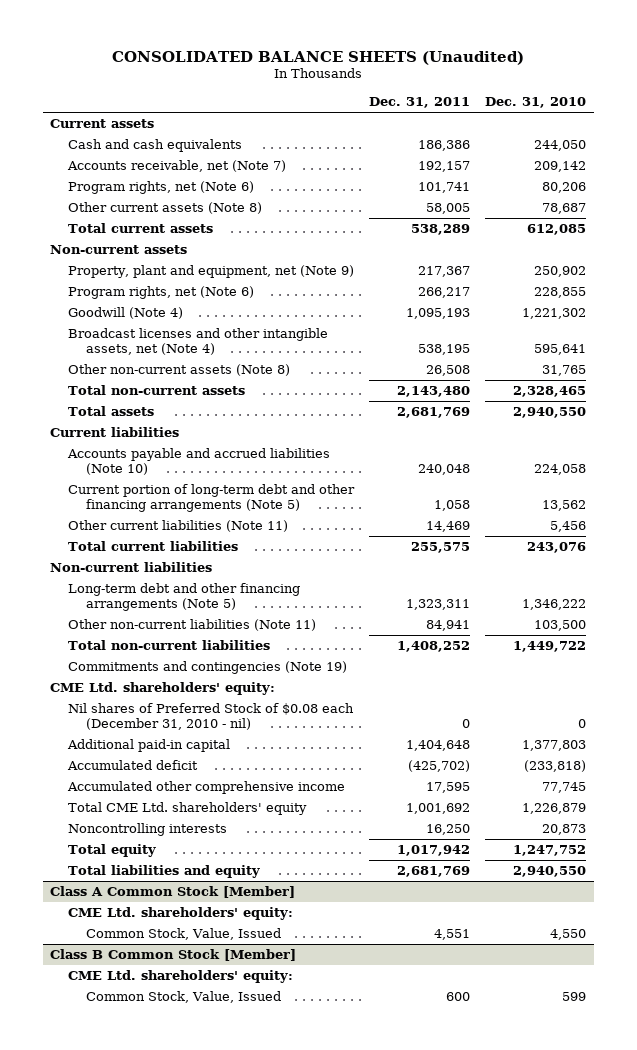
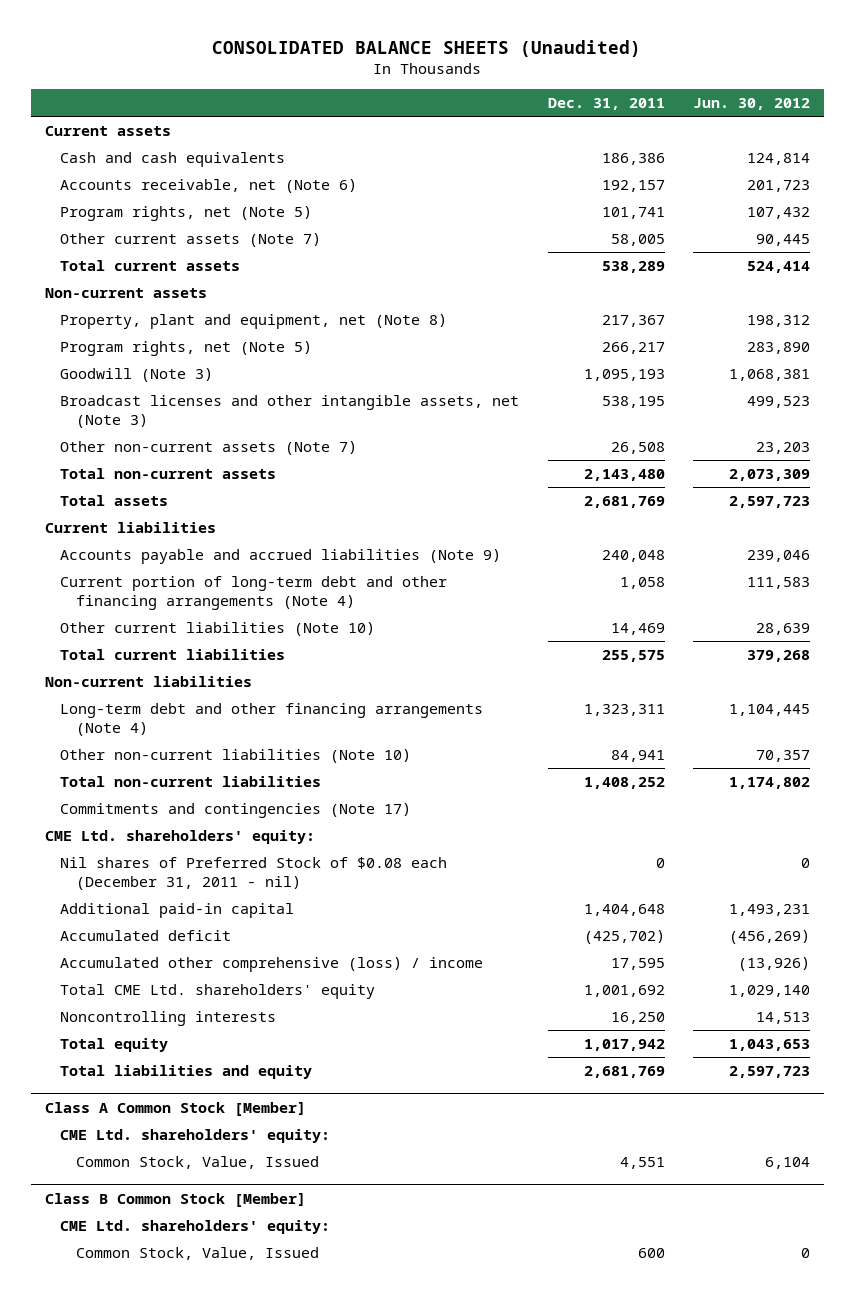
- | Dec. 31, 2011 | Dec. 31, 2010
+ | Dec. 31, 2011 | Jun. 30, 2012
- Accounts receivable, net (Note 7) | 192,157 | 209,142
- Program rights, net (Note 6) | 101,741 | 80,206
- Other current assets (Note 8) | 58,005 | 78,687
+ Accounts receivable, net (Note 6) | 192,157 | 201,723
+ Program rights, net (Note 5) | 101,741 | 107,432
+ Other current assets (Note 7) | 58,005 | 90,445
- Property, plant and equipment, net (Note 9) | 217,367 | 250,902
- Program rights, net (Note 6) | 266,217 | 228,855
- Goodwill (Note 4) | 1,095,193 | 1,221,302
- Broadcast licenses and other intangible assets, net (Note 4) | 538,195 | 595,641
- Other non-current assets (Note 8) | 26,508 | 31,765
+ Property, plant and equipment, net (Note 8) | 217,367 | 198,312
+ Program rights, net (Note 5) | 266,217 | 283,890
+ Goodwill (Note 3) | 1,095,193 | 1,068,381
+ Broadcast licenses and other intangible assets, net (Note 3) | 538,195 | 499,523
+ Other non-current assets (Note 7) | 26,508 | 23,203
- Accounts payable and accrued liabilities (Note 10) | 240,048 | 224,058
- Current portion of long-term debt and other financing arrangements (Note 5) | 1,058 | 13,562
- Other current liabilities (Note 11) | 14,469 | 5,456
+ Accounts payable and accrued liabilities (Note 9) | 240,048 | 239,046
+ Current portion of long-term debt and other financing arrangements (Note 4) | 1,058 | 111,583
+ Other current liabilities (Note 10) | 14,469 | 28,639
- Long-term debt and other financing arrangements (Note 5) | 1,323,311 | 1,346,222
- Other non-current liabilities (Note 11) | 84,941 | 103,500
+ Long-term debt and other financing arrangements (Note 4) | 1,323,311 | 1,104,445
+ Other non-current liabilities (Note 10) | 84,941 | 70,357
- Commitments and contingencies (Note 19)
+ Commitments and contingencies (Note 17)
- Nil shares of Preferred Stock of $0.08 each (December 31, 2010 - nil) | 0 | 0
+ Nil shares of Preferred Stock of $0.08 each (December 31, 2011 - nil) | 0 | 0
- Accumulated other comprehensive income | 17,595 | 77,745
+ Accumulated other comprehensive (loss) / income | 17,595 | (13,926)

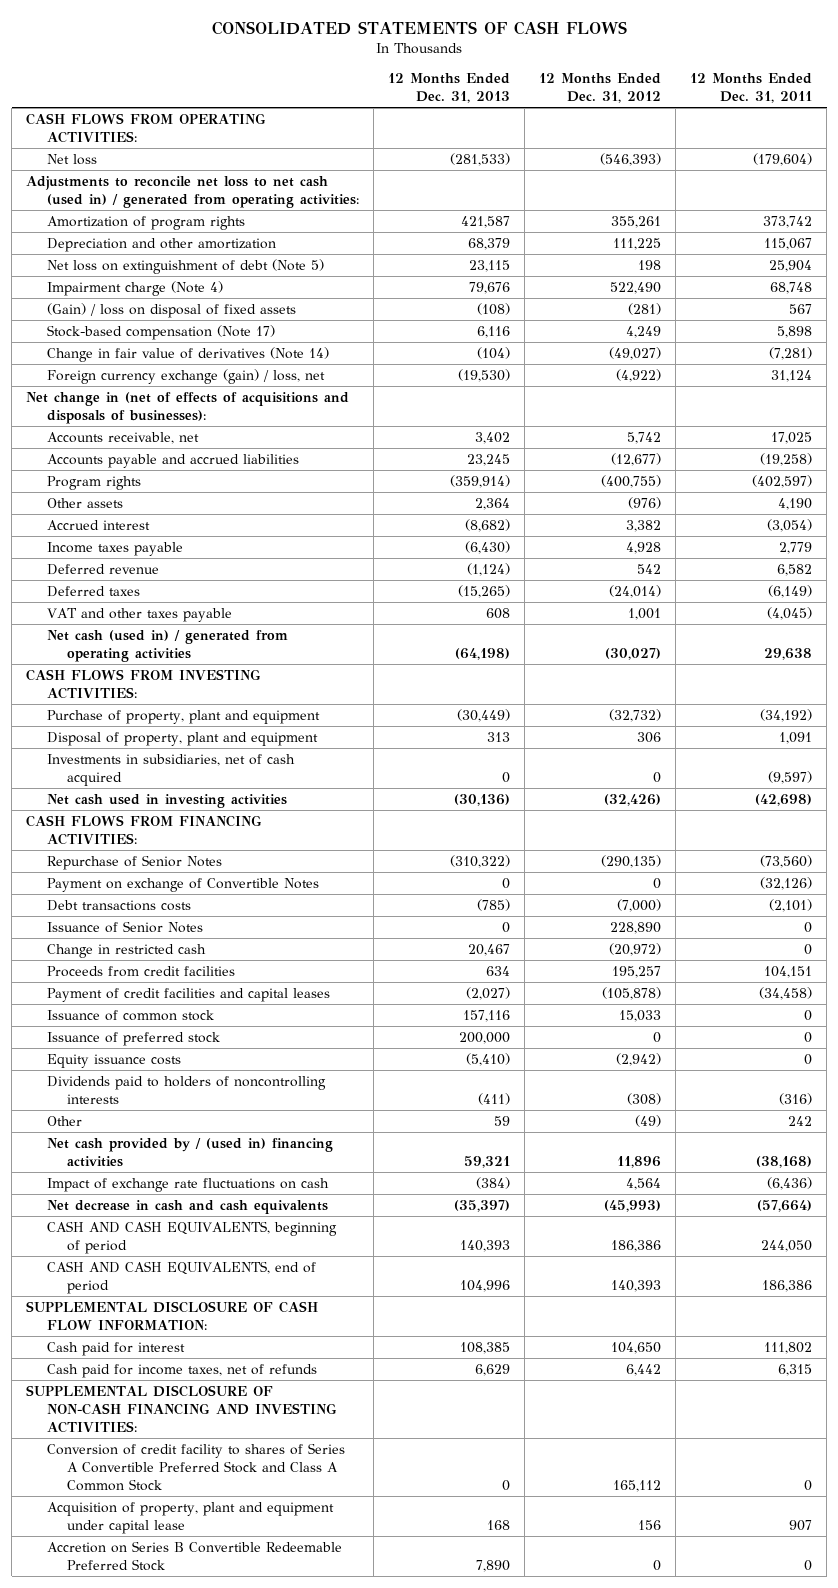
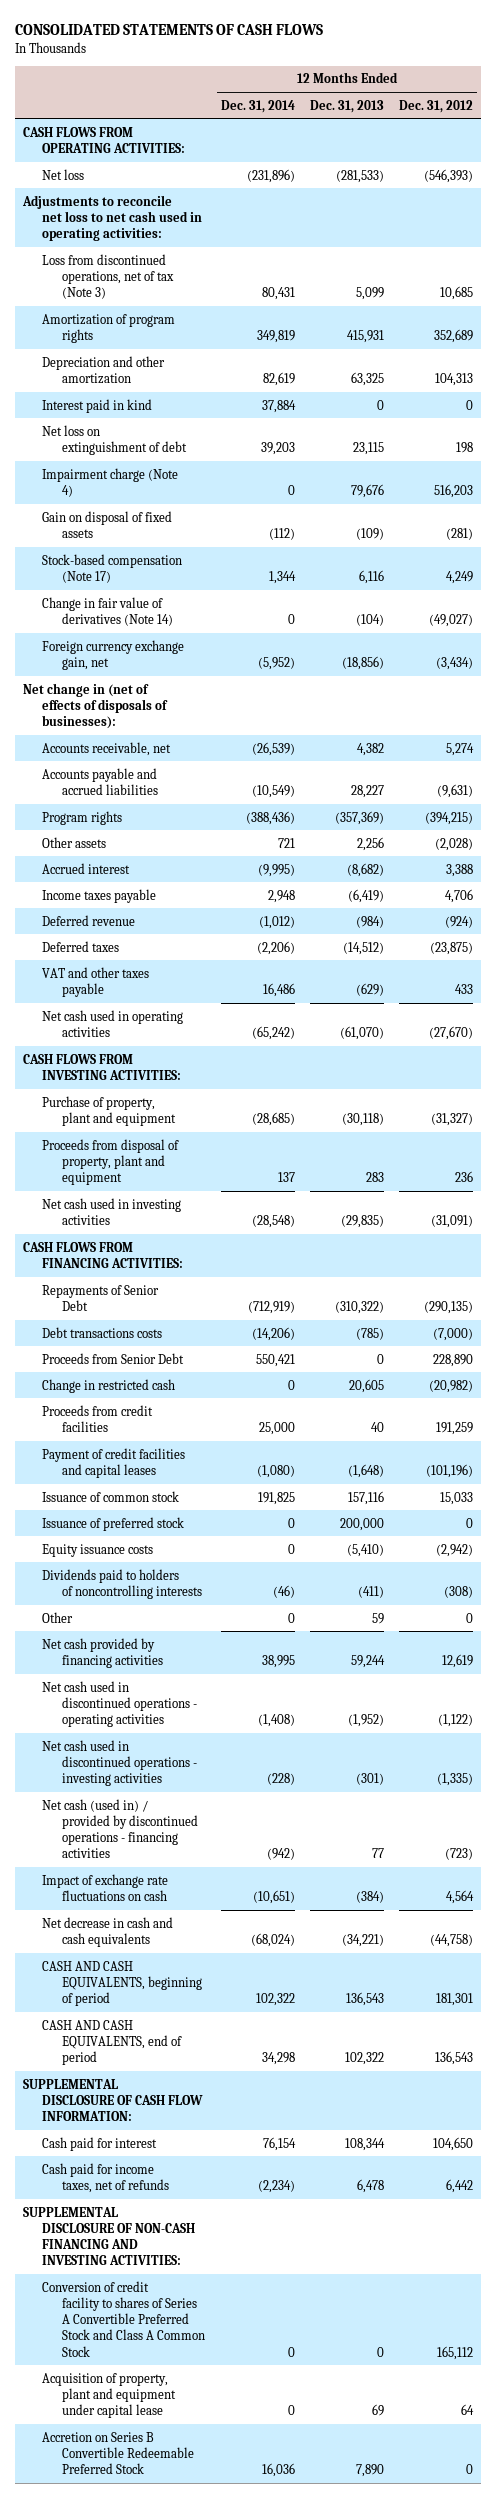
- | 12 Months Ended Dec. 31, 2013 | 12 Months Ended Dec. 31, 2012 | 12 Months Ended Dec. 31, 2011
+ | 12 Months Ended Dec. 31, 2014 | 12 Months Ended Dec. 31, 2013 | 12 Months Ended Dec. 31, 2012
- Adjustments to reconcile net loss to net cash (used in) / generated from operating activities:
- Amortization of program rights | 421,587 | 355,261 | 373,742
- Depreciation and other amortization | 68,379 | 111,225 | 115,067
- Net loss on extinguishment of debt (Note 5) | 23,115 | 198 | 25,904
- Impairment charge (Note 4) | 79,676 | 522,490 | 68,748
- (Gain) / loss on disposal of fixed assets | (108) | (281) | 567
+ Adjustments to reconcile net loss to net cash used in operating activities:
+ Loss from discontinued operations, net of tax (Note 3) | 80,431 | 5,099 | 10,685
+ Amortization of program rights | 349,819 | 415,931 | 352,689
+ Depreciation and other amortization | 82,619 | 63,325 | 104,313
+ Interest paid in kind | 37,884 | 0 | 0
+ Net loss on extinguishment of debt | 39,203 | 23,115 | 198
+ Impairment charge (Note 4) | 0 | 79,676 | 516,203
+ Gain on disposal of fixed assets | (112) | (109) | (281)
- Foreign currency exchange (gain) / loss, net | (19,530) | (4,922) | 31,124
- Net change in (net of effects of acquisitions and disposals of businesses):
- Accounts receivable, net | 3,402 | 5,742 | 17,025
- Accounts payable and accrued liabilities | 23,245 | (12,677) | (19,258)
- Program rights | (359,914) | (400,755) | (402,597)
- Other assets | 2,364 | (976) | 4,190
- Accrued interest | (8,682) | 3,382 | (3,054)
- Income taxes payable | (6,430) | 4,928 | 2,779
- Deferred revenue | (1,124) | 542 | 6,582
- Deferred taxes | (15,265) | (24,014) | (6,149)
- VAT and other taxes payable | 608 | 1,001 | (4,045)
- Net cash (used in) / generated from operating activities | (64,198) | (30,027) | 29,638
+ Foreign currency exchange gain, net | (5,952) | (18,856) | (3,434)
+ Net change in (net of effects of disposals of businesses):
+ Accounts receivable, net | (26,539) | 4,382 | 5,274
+ Accounts payable and accrued liabilities | (10,549) | 28,227 | (9,631)
+ Program rights | (388,436) | (357,369) | (394,215)
+ Other assets | 721 | 2,256 | (2,028)
+ Accrued interest | (9,995) | (8,682) | 3,388
+ Income taxes payable | 2,948 | (6,419) | 4,706
+ Deferred revenue | (1,012) | (984) | (924)
+ Deferred taxes | (2,206) | (14,512) | (23,875)
+ VAT and other taxes payable | 16,486 | (629) | 433
+ Net cash used in operating activities | (65,242) | (61,070) | (27,670)
- Purchase of property, plant and equipment | (30,449) | (32,732) | (34,192)
- Disposal of property, plant and equipment | 313 | 306 | 1,091
- Investments in subsidiaries, net of cash acquired | 0 | 0 | (9,597)
- Net cash used in investing activities | (30,136) | (32,426) | (42,698)
+ Purchase of property, plant and equipment | (28,685) | (30,118) | (31,327)
+ Proceeds from disposal of property, plant and equipment | 137 | 283 | 236
+ Net cash used in investing activities | (28,548) | (29,835) | (31,091)
- Repurchase of Senior Notes | (310,322) | (290,135) | (73,560)
- Payment on exchange of Convertible Notes | 0 | 0 | (32,126)
+ Repayments of Senior Debt | (712,919) | (310,322) | (290,135)
- Issuance of Senior Notes | 0 | 228,890 | 0
- Change in restricted cash | 20,467 | (20,972) | 0
- Proceeds from credit facilities | 634 | 195,257 | 104,151
- Payment of credit facilities and capital leases | (2,027) | (105,878) | (34,458)
+ Proceeds from Senior Debt | 550,421 | 0 | 228,890
+ Change in restricted cash | 0 | 20,605 | (20,982)
+ Proceeds from credit facilities | 25,000 | 40 | 191,259
+ Payment of credit facilities and capital leases | (1,080) | (1,648) | (101,196)
- Other | 59 | (49) | 242
- Net cash provided by / (used in) financing activities | 59,321 | 11,896 | (38,168)
+ Other | 0 | 59 | 0
+ Net cash provided by financing activities | 38,995 | 59,244 | 12,619
+ Net cash used in discontinued operations - operating activities | (1,408) | (1,952) | (1,122)
+ Net cash used in discontinued operations - investing activities | (228) | (301) | (1,335)
+ Net cash (used in) / provided by discontinued operations - financing activities | (942) | 77 | (723)
- Net decrease in cash and cash equivalents | (35,397) | (45,993) | (57,664)
- CASH AND CASH EQUIVALENTS, beginning of period | 140,393 | 186,386 | 244,050
- CASH AND CASH EQUIVALENTS, end of period | 104,996 | 140,393 | 186,386
+ Net decrease in cash and cash equivalents | (68,024) | (34,221) | (44,758)
+ CASH AND CASH EQUIVALENTS, beginning of period | 102,322 | 136,543 | 181,301
+ CASH AND CASH EQUIVALENTS, end of period | 34,298 | 102,322 | 136,543
- Cash paid for interest | 108,385 | 104,650 | 111,802
- Cash paid for income taxes, net of refunds | 6,629 | 6,442 | 6,315
+ Cash paid for interest | 76,154 | 108,344 | 104,650
+ Cash paid for income taxes, net of refunds | (2,234) | 6,478 | 6,442
- Acquisition of property, plant and equipment under capital lease | 168 | 156 | 907
+ Acquisition of property, plant and equipment under capital lease | 0 | 69 | 64

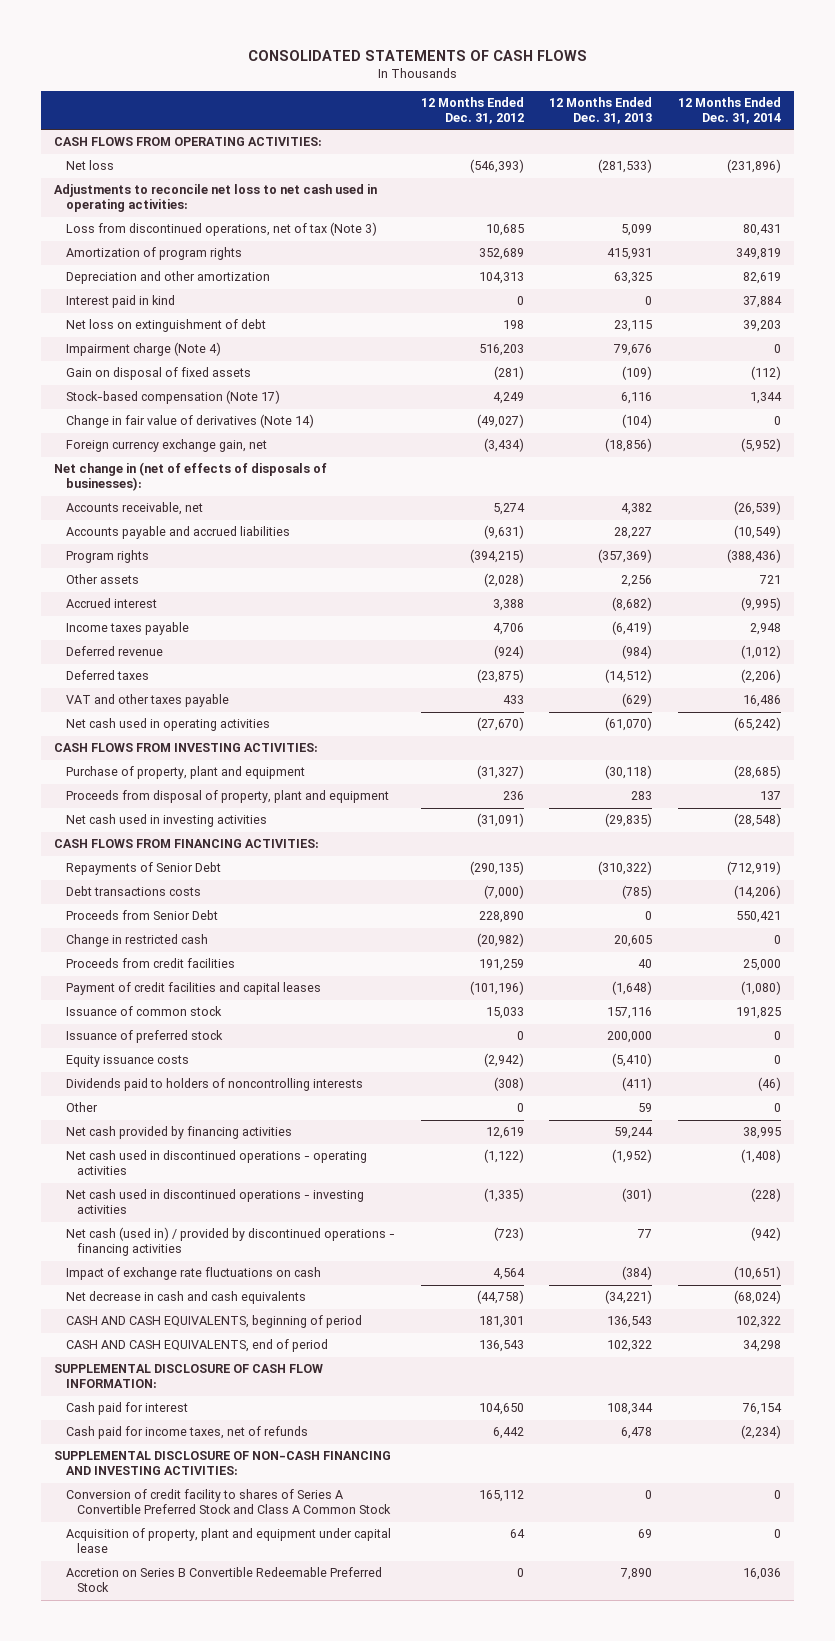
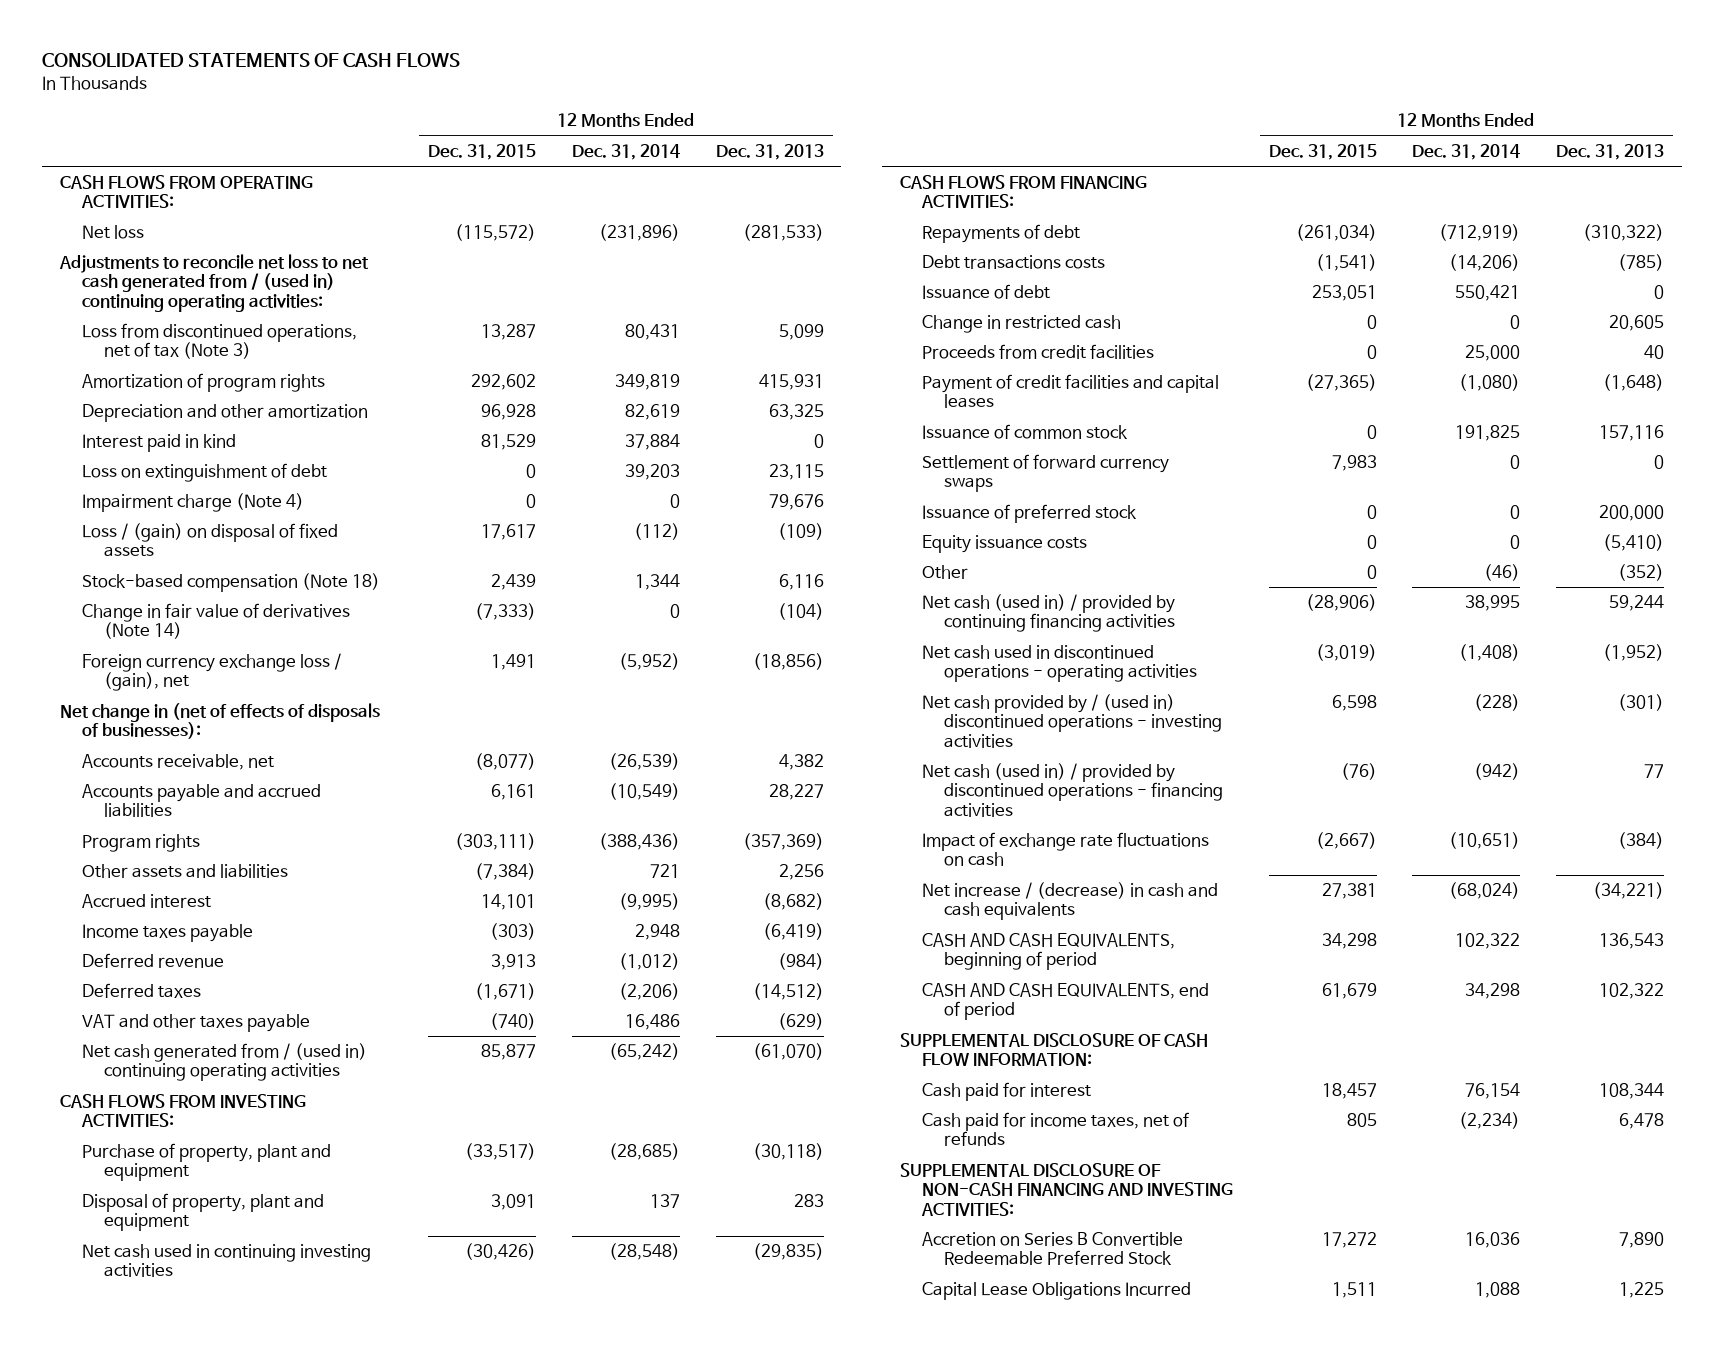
- | 12 Months Ended Dec. 31, 2012 | 12 Months Ended Dec. 31, 2013 | 12 Months Ended Dec. 31, 2014
+ | 12 Months Ended Dec. 31, 2015 | 12 Months Ended Dec. 31, 2014 | 12 Months Ended Dec. 31, 2013
- Adjustments to reconcile net loss to net cash used in operating activities:
+ Adjustments to reconcile net loss to net cash generated from / (used in) continuing operating activities:
- Net loss on extinguishment of debt | 198 | 23,115 | 39,203
+ Loss on extinguishment of debt | 0 | 39,203 | 23,115
- Gain on disposal of fixed assets | (281) | (109) | (112)
- Stock-based compensation (Note 17) | 4,249 | 6,116 | 1,344
+ Loss / (gain) on disposal of fixed assets | 17,617 | (112) | (109)
+ Stock-based compensation (Note 18) | 2,439 | 1,344 | 6,116
- Foreign currency exchange gain, net | (3,434) | (18,856) | (5,952)
+ Foreign currency exchange loss / (gain), net | 1,491 | (5,952) | (18,856)
- Other assets | (2,028) | 2,256 | 721
+ Other assets and liabilities | (7,384) | 721 | 2,256
- Net cash used in operating activities | (27,670) | (61,070) | (65,242)
+ Net cash generated from / (used in) continuing operating activities | 85,877 | (65,242) | (61,070)
- Proceeds from disposal of property, plant and equipment | 236 | 283 | 137
- Net cash used in investing activities | (31,091) | (29,835) | (28,548)
+ Disposal of property, plant and equipment | 3,091 | 137 | 283
+ Net cash used in continuing investing activities | (30,426) | (28,548) | (29,835)
- Repayments of Senior Debt | (290,135) | (310,322) | (712,919)
+ Repayments of debt | (261,034) | (712,919) | (310,322)
- Proceeds from Senior Debt | 228,890 | 0 | 550,421
+ Issuance of debt | 253,051 | 550,421 | 0
+ Settlement of forward currency swaps | 7,983 | 0 | 0
- Dividends paid to holders of noncontrolling interests | (308) | (411) | (46)
- Other | 0 | 59 | 0
- Net cash provided by financing activities | 12,619 | 59,244 | 38,995
+ Other | 0 | (46) | (352)
+ Net cash (used in) / provided by continuing financing activities | (28,906) | 38,995 | 59,244
- Net cash used in discontinued operations - investing activities | (1,335) | (301) | (228)
+ Net cash provided by / (used in) discontinued operations - investing activities | 6,598 | (228) | (301)
- Net decrease in cash and cash equivalents | (44,758) | (34,221) | (68,024)
+ Net increase / (decrease) in cash and cash equivalents | 27,381 | (68,024) | (34,221)
- Conversion of credit facility to shares of Series A Convertible Preferred Stock and Class A Common Stock | 165,112 | 0 | 0
- Acquisition of property, plant and equipment under capital lease | 64 | 69 | 0
+ Capital Lease Obligations Incurred | 1,511 | 1,088 | 1,225

